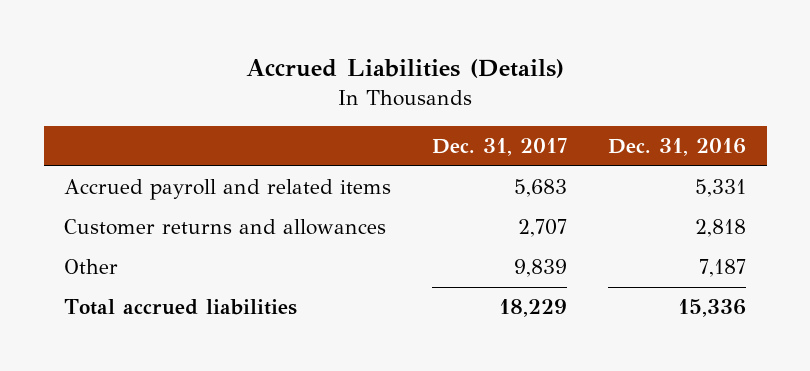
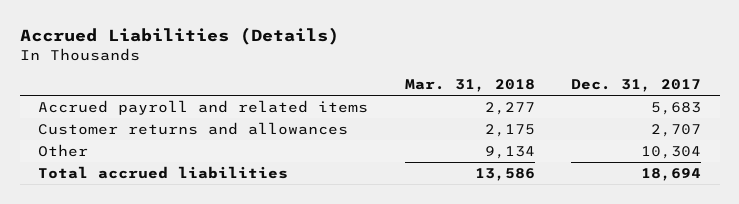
- | Dec. 31, 2017 | Dec. 31, 2016
+ | Mar. 31, 2018 | Dec. 31, 2017
- Other | 9,839 | 7,187
- Total accrued liabilities | 18,229 | 15,336
+ Other | 9,134 | 10,304
+ Total accrued liabilities | 13,586 | 18,694

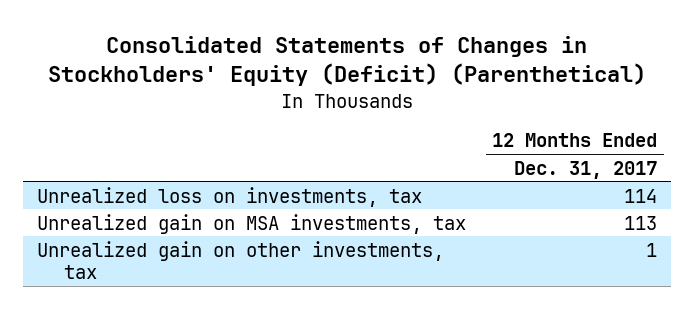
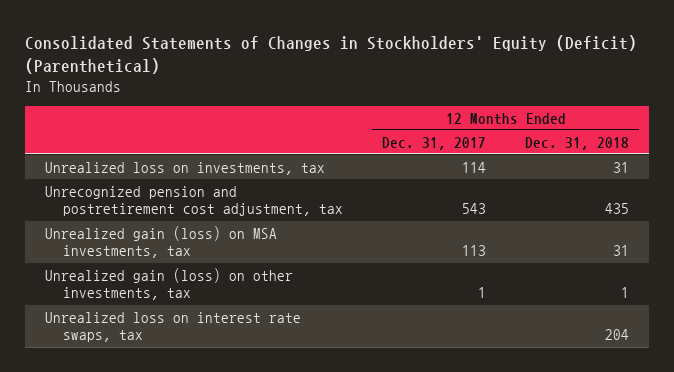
- | 12 Months Ended Dec. 31, 2017
+ | 12 Months Ended Dec. 31, 2017 | 12 Months Ended Dec. 31, 2018
- Unrealized gain on MSA investments, tax | 113
- Unrealized gain on other investments, tax | 1
+ Unrecognized pension and postretirement cost adjustment, tax | 543 | 435
+ Unrealized gain (loss) on MSA investments, tax | 113 | 31
+ Unrealized gain (loss) on other investments, tax | 1 | 1
+ Unrealized loss on interest rate swaps, tax | | 204

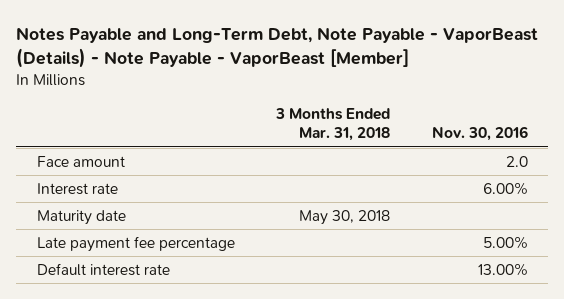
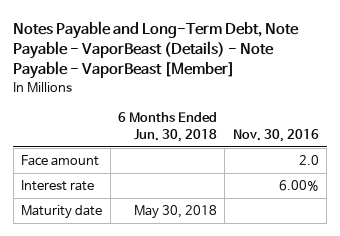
- | 3 Months Ended Mar. 31, 2018 | Nov. 30, 2016
+ | 6 Months Ended Jun. 30, 2018 | Nov. 30, 2016
- Late payment fee percentage | | 5.00%
- Default interest rate | | 13.00%

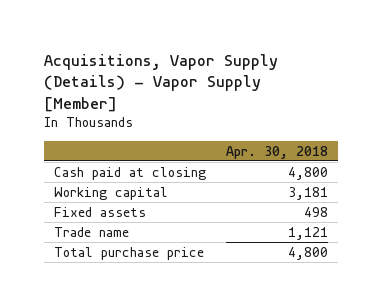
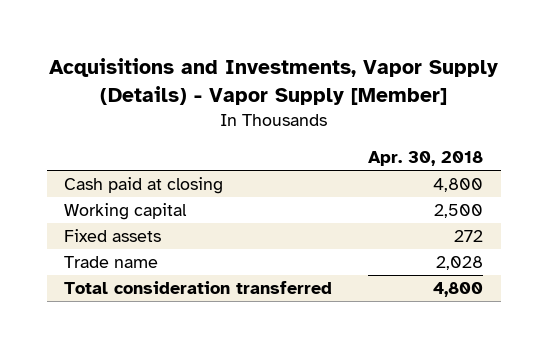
- Acquisitions, Vapor Supply (Details) - Vapor Supply [Member]
+ Acquisitions and Investments, Vapor Supply (Details) - Vapor Supply [Member]
- Working capital | 3,181
- Fixed assets | 498
- Trade name | 1,121
- Total purchase price | 4,800
+ Working capital | 2,500
+ Fixed assets | 272
+ Trade name | 2,028
+ Total consideration transferred | 4,800

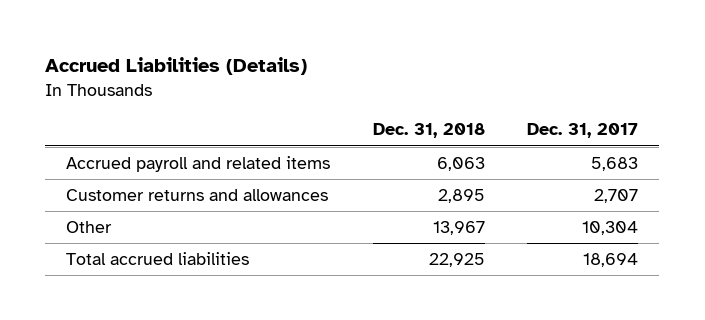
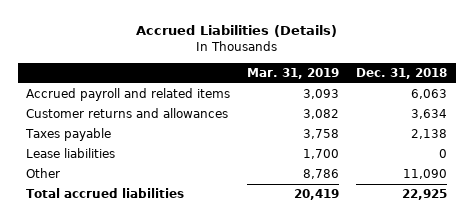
- | Dec. 31, 2018 | Dec. 31, 2017
+ | Mar. 31, 2019 | Dec. 31, 2018
- Customer returns and allowances | 2,895 | 2,707
- Other | 13,967 | 10,304
+ Customer returns and allowances | 3,082 | 3,634
+ Taxes payable | 3,758 | 2,138
+ Lease liabilities | 1,700 | 0
+ Other | 8,786 | 11,090

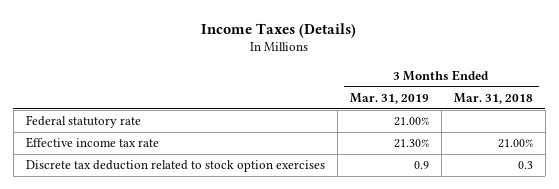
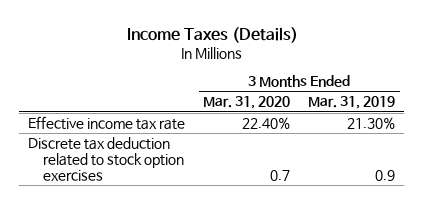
- | 3 Months Ended Mar. 31, 2019 | 3 Months Ended Mar. 31, 2018
+ | 3 Months Ended Mar. 31, 2020 | 3 Months Ended Mar. 31, 2019
- Federal statutory rate | 21.00% |

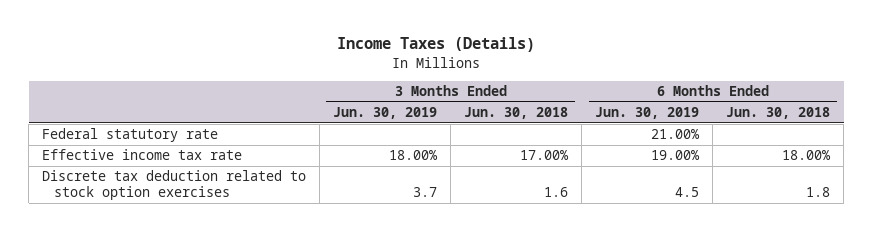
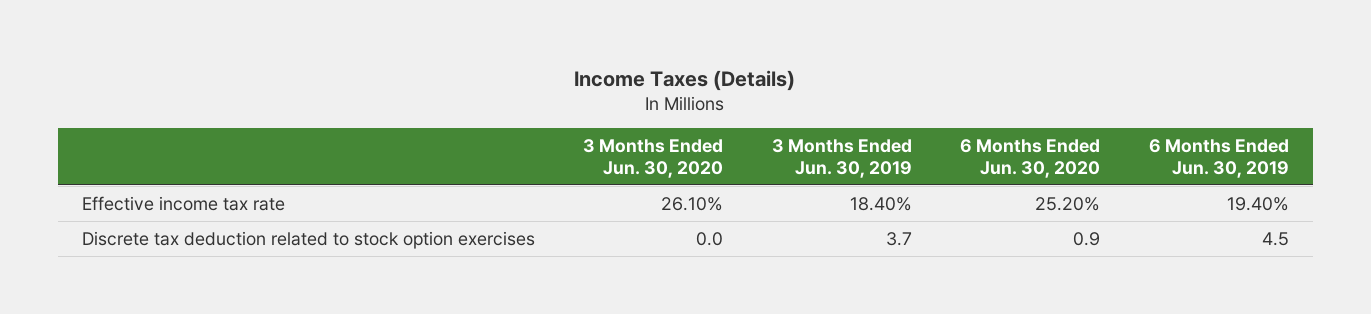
- | 3 Months Ended Jun. 30, 2019 | 3 Months Ended Jun. 30, 2018 | 6 Months Ended Jun. 30, 2019 | 6 Months Ended Jun. 30, 2018
+ | 3 Months Ended Jun. 30, 2020 | 3 Months Ended Jun. 30, 2019 | 6 Months Ended Jun. 30, 2020 | 6 Months Ended Jun. 30, 2019
- Federal statutory rate | | | 21.00% |
- Effective income tax rate | 18.00% | 17.00% | 19.00% | 18.00%
+ Effective income tax rate | 26.10% | 18.40% | 25.20% | 19.40%

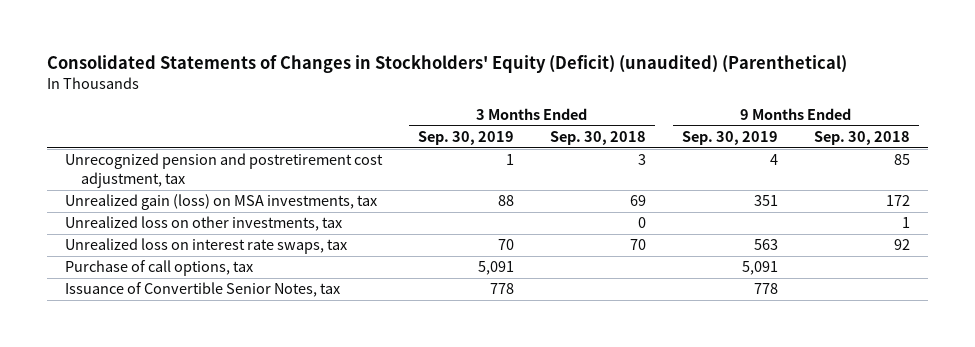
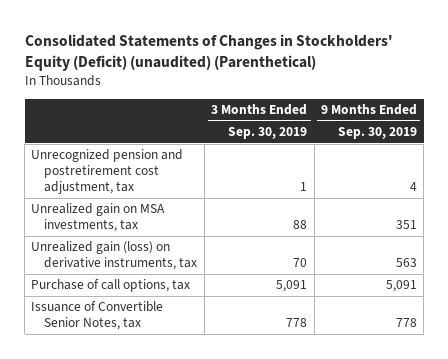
- | 3 Months Ended Sep. 30, 2019 | 3 Months Ended Sep. 30, 2018 | 9 Months Ended Sep. 30, 2019 | 9 Months Ended Sep. 30, 2018
+ | 3 Months Ended Sep. 30, 2019 | 9 Months Ended Sep. 30, 2019
- Unrealized gain (loss) on MSA investments, tax | 88 | 69 | 351 | 172
- Unrealized loss on other investments, tax | | 0 | | 1
- Unrealized loss on interest rate swaps, tax | 70 | 70 | 563 | 92
+ Unrealized gain on MSA investments, tax | 88 | 351
+ Unrealized gain (loss) on derivative instruments, tax | 70 | 563

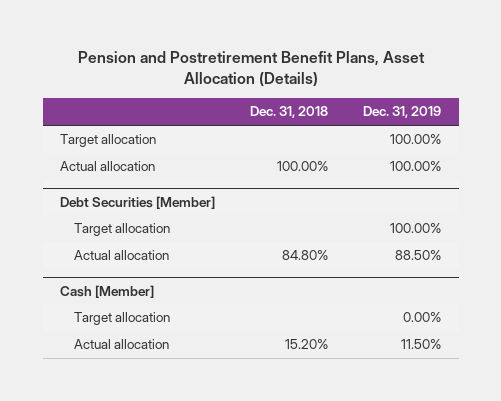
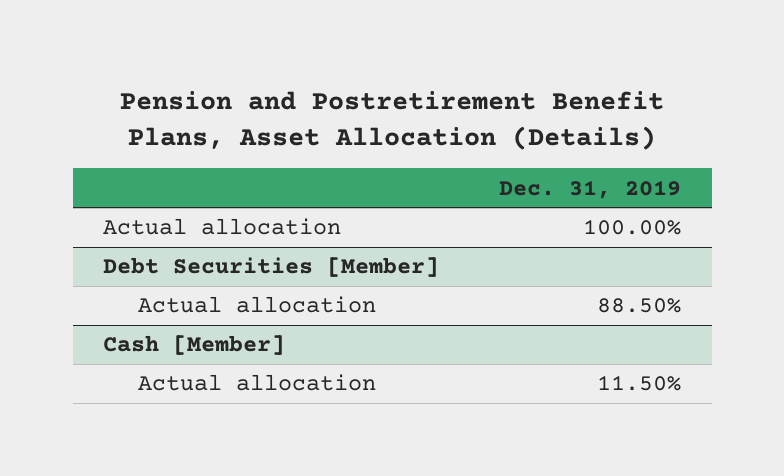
- | Dec. 31, 2018 | Dec. 31, 2019
+ | Dec. 31, 2019
- Target allocation | | 100.00%
@ Debt Securities [Member]
- Target allocation | | 100.00%
@ Cash [Member]
- Target allocation | | 0.00%

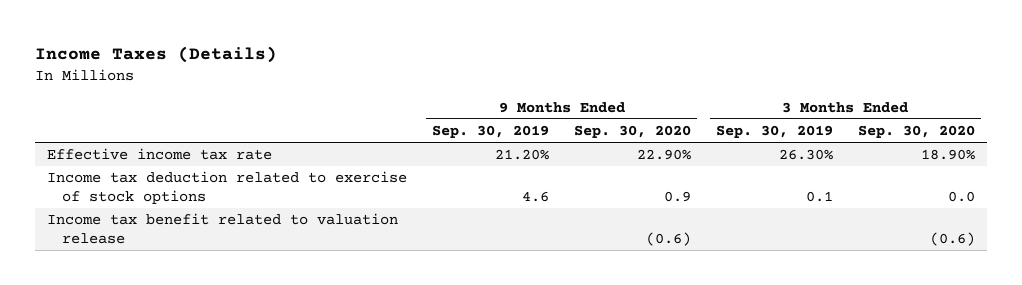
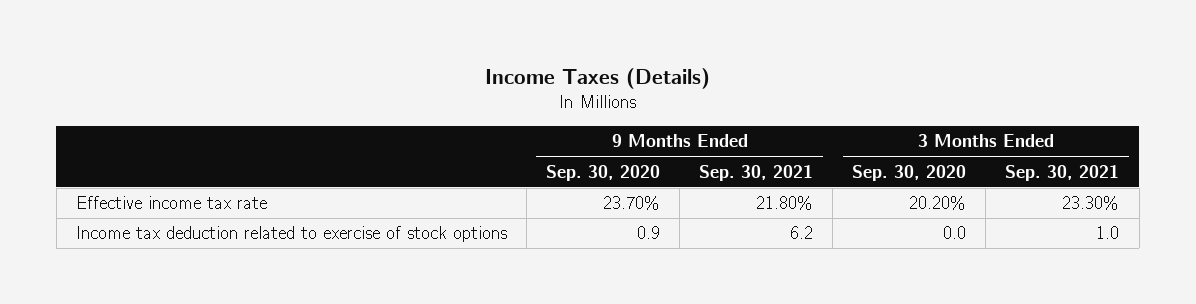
- | 9 Months Ended Sep. 30, 2019 | 9 Months Ended Sep. 30, 2020 | 3 Months Ended Sep. 30, 2019 | 3 Months Ended Sep. 30, 2020
+ | 9 Months Ended Sep. 30, 2020 | 9 Months Ended Sep. 30, 2021 | 3 Months Ended Sep. 30, 2020 | 3 Months Ended Sep. 30, 2021
- Effective income tax rate | 21.20% | 22.90% | 26.30% | 18.90%
+ Effective income tax rate | 23.70% | 21.80% | 20.20% | 23.30%
- Income tax benefit related to valuation release | | (0.6) | | (0.6)

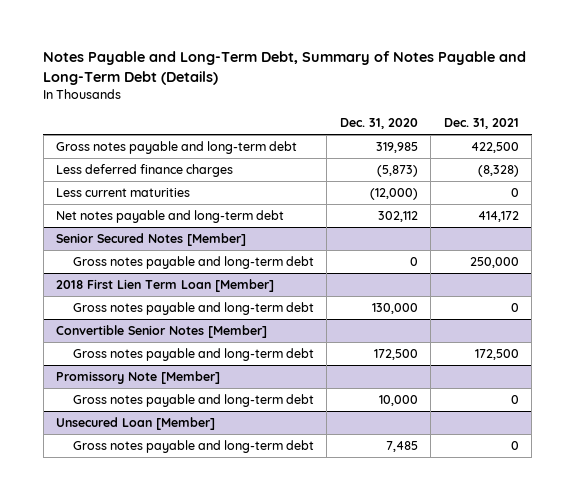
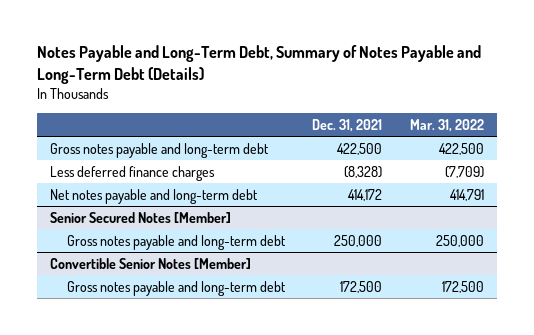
- | Dec. 31, 2020 | Dec. 31, 2021
+ | Dec. 31, 2021 | Mar. 31, 2022
- Less current maturities | (12,000) | 0
- 2018 First Lien Term Loan [Member]
- Gross notes payable and long-term debt | 130,000 | 0
- Promissory Note [Member]
- Gross notes payable and long-term debt | 10,000 | 0
- Unsecured Loan [Member]
- Gross notes payable and long-term debt | 7,485 | 0

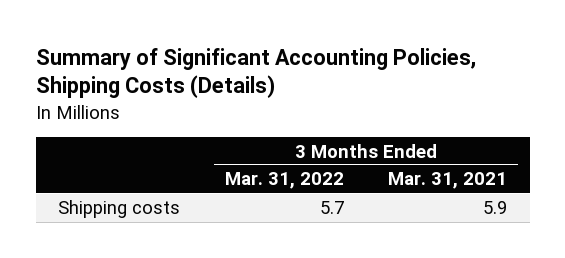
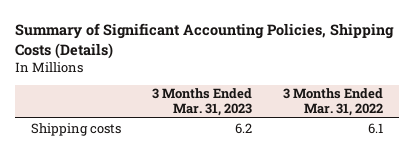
- | 3 Months Ended Mar. 31, 2022 | 3 Months Ended Mar. 31, 2021
+ | 3 Months Ended Mar. 31, 2023 | 3 Months Ended Mar. 31, 2022
- Shipping costs | 5.7 | 5.9
+ Shipping costs | 6.2 | 6.1

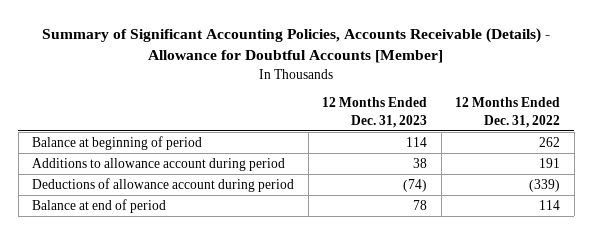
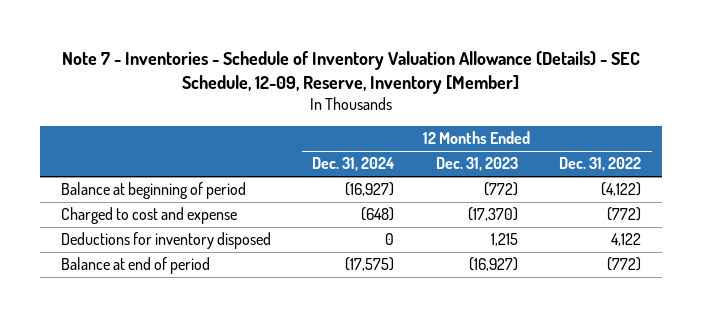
- Summary of Significant Accounting Policies, Accounts Receivable (Details) - Allowance for Doubtful Accounts [Member]
+ Note 7 - Inventories - Schedule of Inventory Valuation Allowance (Details) - SEC Schedule, 12-09, Reserve, Inventory [Member]
- | 12 Months Ended Dec. 31, 2023 | 12 Months Ended Dec. 31, 2022
+ | 12 Months Ended Dec. 31, 2024 | 12 Months Ended Dec. 31, 2023 | 12 Months Ended Dec. 31, 2022
- Balance at beginning of period | 114 | 262
- Additions to allowance account during period | 38 | 191
- Deductions of allowance account during period | (74) | (339)
- Balance at end of period | 78 | 114
+ Balance at beginning of period | (16,927) | (772) | (4,122)
+ Charged to cost and expense | (648) | (17,370) | (772)
+ Deductions for inventory disposed | 0 | 1,215 | 4,122
+ Balance at end of period | (17,575) | (16,927) | (772)

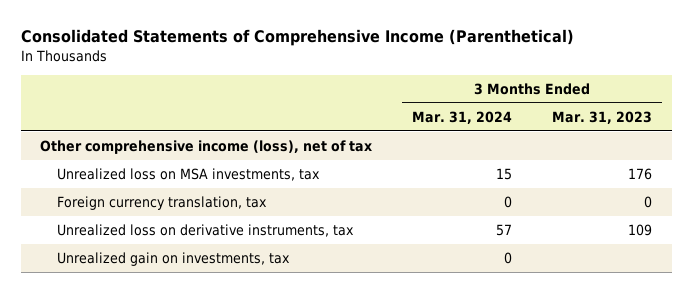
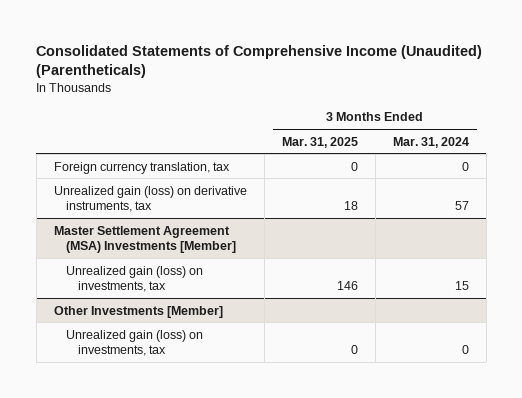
- Consolidated Statements of Comprehensive Income (Parenthetical)
+ Consolidated Statements of Comprehensive Income (Unaudited) (Parentheticals)
- | 3 Months Ended Mar. 31, 2024 | 3 Months Ended Mar. 31, 2023
+ | 3 Months Ended Mar. 31, 2025 | 3 Months Ended Mar. 31, 2024
- Other comprehensive income (loss), net of tax
- Unrealized loss on MSA investments, tax | 15 | 176
- Unrealized loss on derivative instruments, tax | 57 | 109
- Unrealized gain on investments, tax | 0 |
+ Unrealized gain (loss) on derivative instruments, tax | 18 | 57
+ Master Settlement Agreement (MSA) Investments [Member]
+ Unrealized gain (loss) on investments, tax | 146 | 15
+ Other Investments [Member]
+ Unrealized gain (loss) on investments, tax | 0 | 0

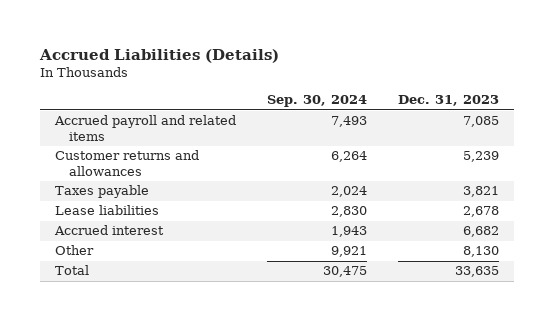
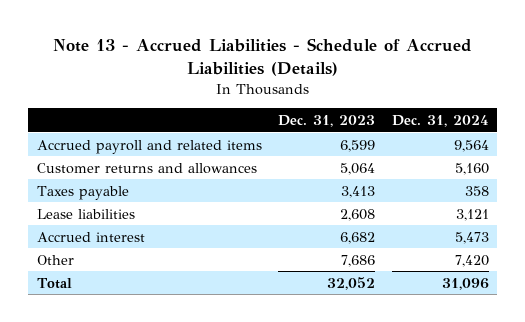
- Accrued Liabilities (Details)
+ Note 13 - Accrued Liabilities - Schedule of Accrued Liabilities (Details)
- | Sep. 30, 2024 | Dec. 31, 2023
+ | Dec. 31, 2023 | Dec. 31, 2024
- Accrued payroll and related items | 7,493 | 7,085
- Customer returns and allowances | 6,264 | 5,239
- Taxes payable | 2,024 | 3,821
- Lease liabilities | 2,830 | 2,678
+ Accrued payroll and related items | 6,599 | 9,564
+ Customer returns and allowances | 5,064 | 5,160
+ Taxes payable | 3,413 | 358
+ Lease liabilities | 2,608 | 3,121
- Other | 9,921 | 8,130
- Total | 30,475 | 33,635
+ Other | 7,686 | 7,420
+ Total | 32,052 | 31,096

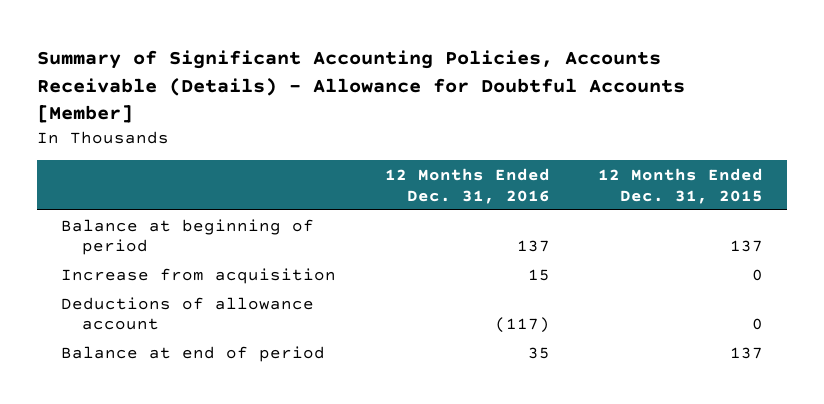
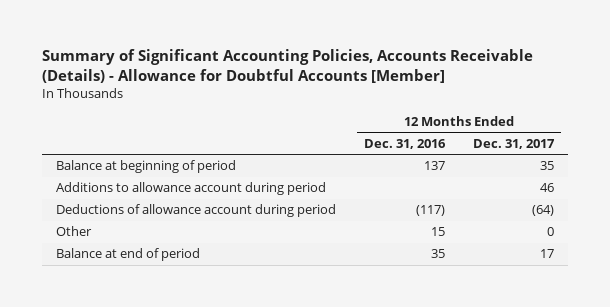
- | 12 Months Ended Dec. 31, 2016 | 12 Months Ended Dec. 31, 2015
+ | 12 Months Ended Dec. 31, 2016 | 12 Months Ended Dec. 31, 2017
- Increase from acquisition | 15 | 0
- Deductions of allowance account | (117) | 0
+ Additions to allowance account during period | | 46
+ Deductions of allowance account during period | (117) | (64)
+ Other | 15 | 0

